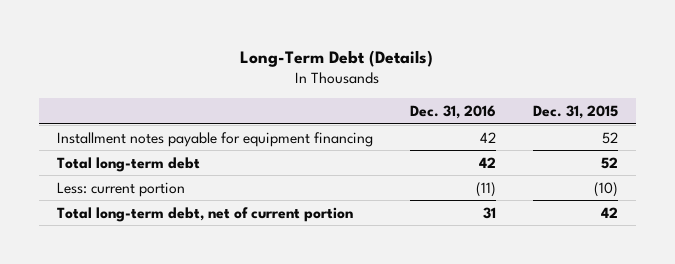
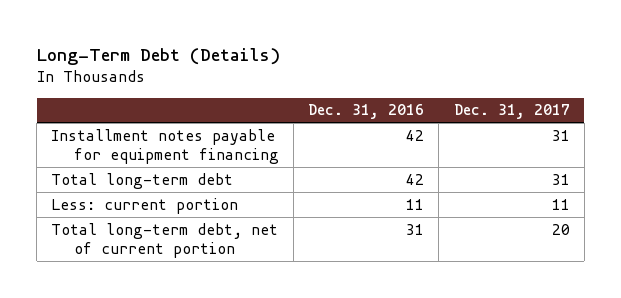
- | Dec. 31, 2016 | Dec. 31, 2015
+ | Dec. 31, 2016 | Dec. 31, 2017
- Less: current portion | (11) | (10)
+ Less: current portion | 11 | 11

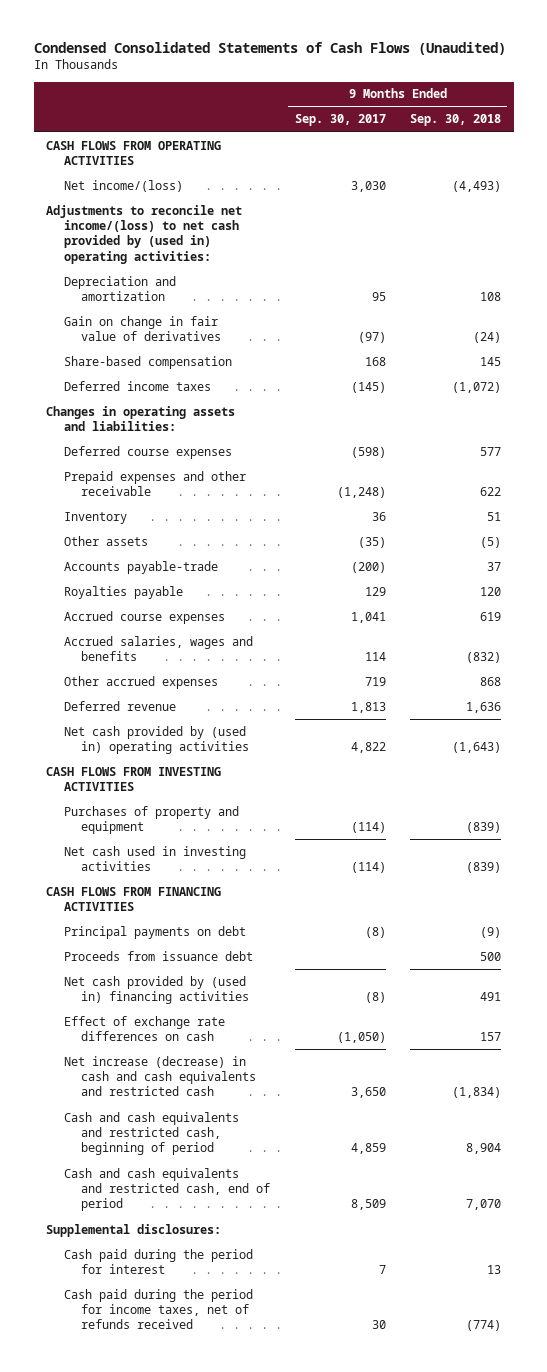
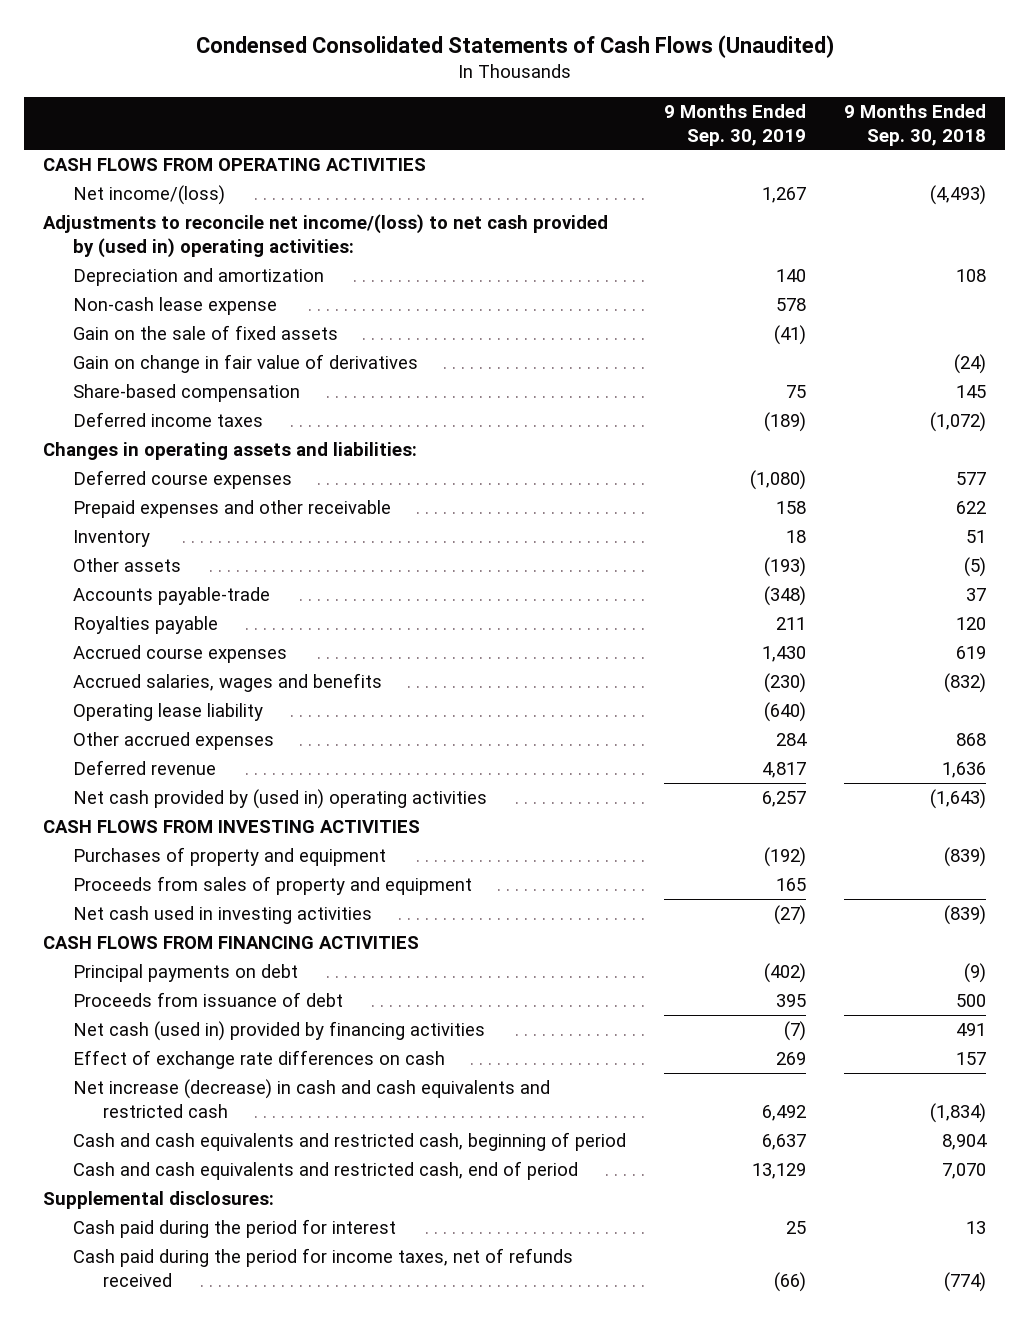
- | 9 Months Ended Sep. 30, 2017 | 9 Months Ended Sep. 30, 2018
+ | 9 Months Ended Sep. 30, 2019 | 9 Months Ended Sep. 30, 2018
+ Non-cash lease expense | 578 |
+ Gain on the sale of fixed assets | (41) |
+ Operating lease liability | (640) |
+ Proceeds from sales of property and equipment | 165 |
- Proceeds from issuance debt | | 500
- Net cash provided by (used in) financing activities | (8) | 491
+ Proceeds from issuance of debt | 395 | 500
+ Net cash (used in) provided by financing activities | (7) | 491

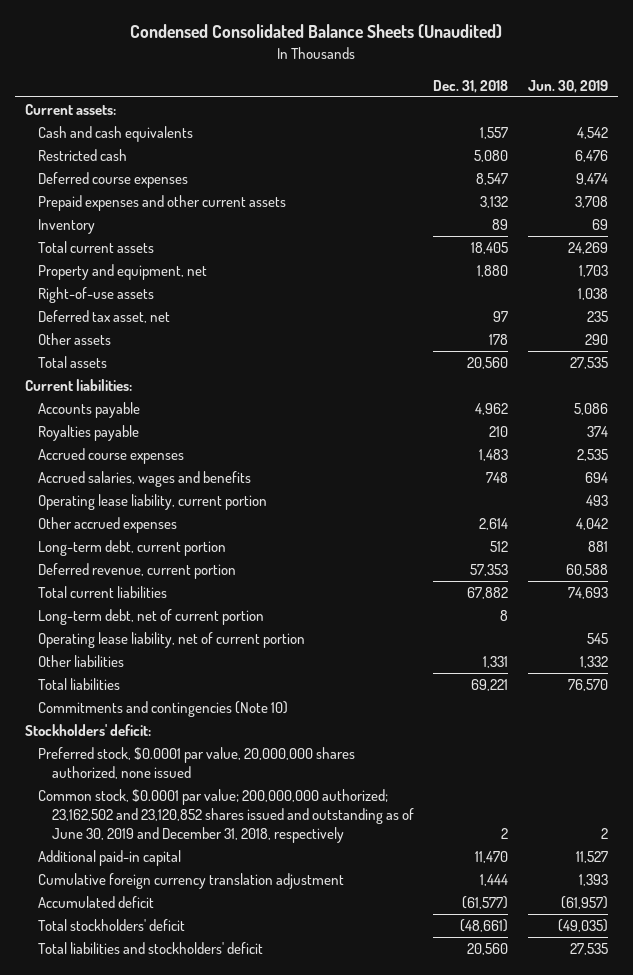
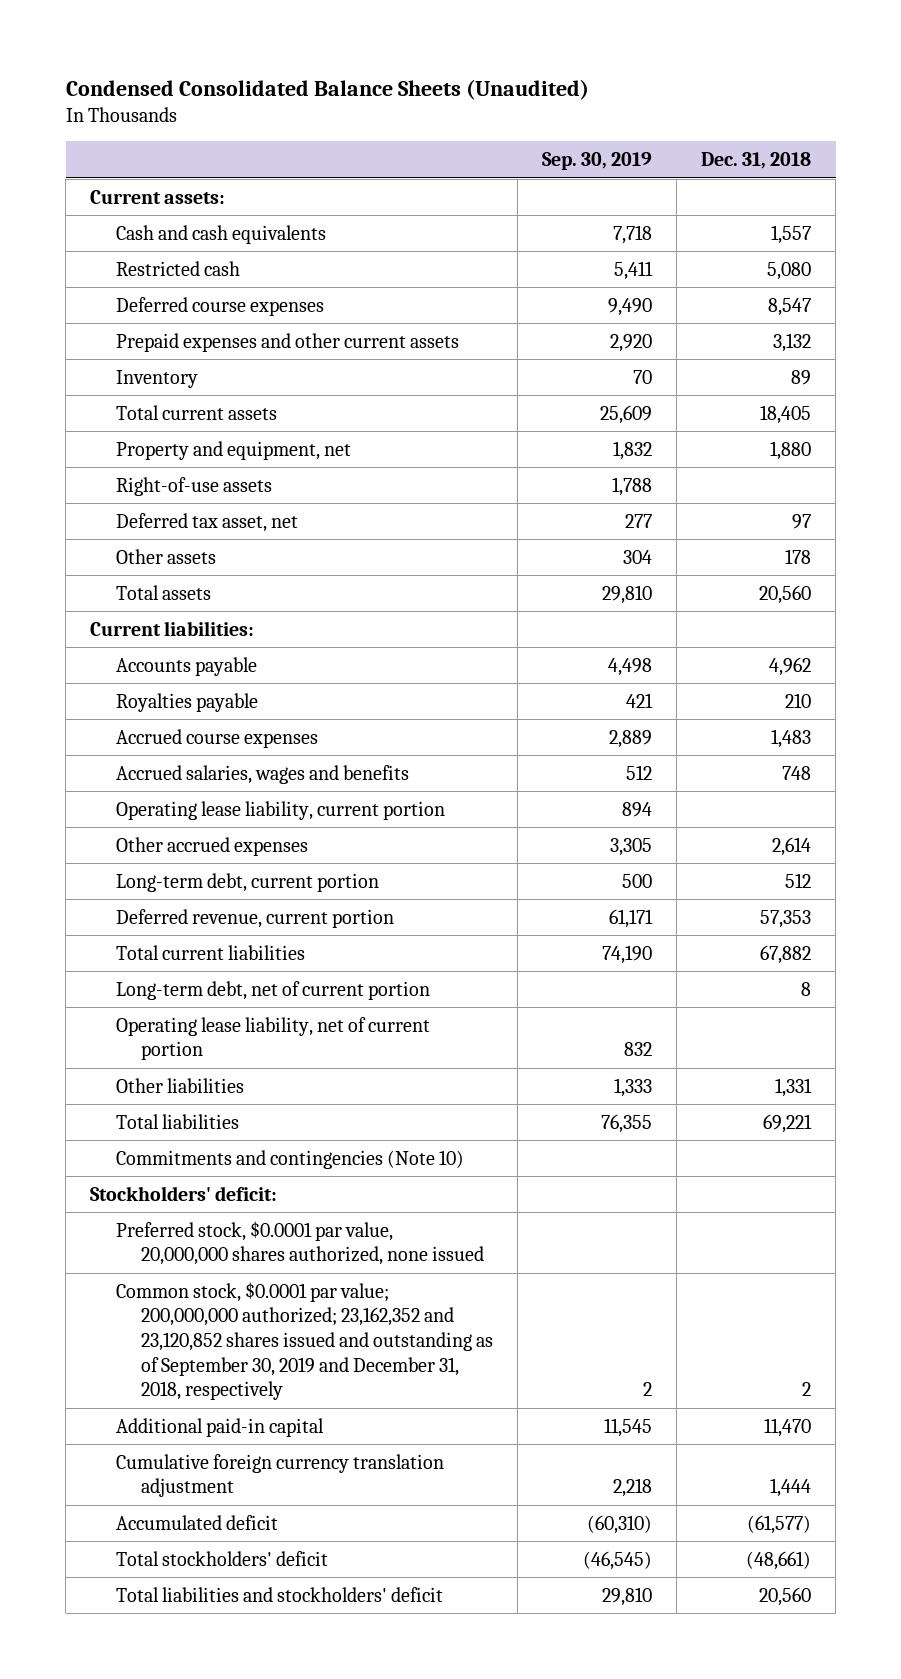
- | Dec. 31, 2018 | Jun. 30, 2019
+ | Sep. 30, 2019 | Dec. 31, 2018
- Common stock, $0.0001 par value; 200,000,000 authorized; 23,162,502 and 23,120,852 shares issued and outstanding as of June 30, 2019 and December 31, 2018, respectively | 2 | 2
+ Common stock, $0.0001 par value; 200,000,000 authorized; 23,162,352 and 23,120,852 shares issued and outstanding as of September 30, 2019 and December 31, 2018, respectively | 2 | 2

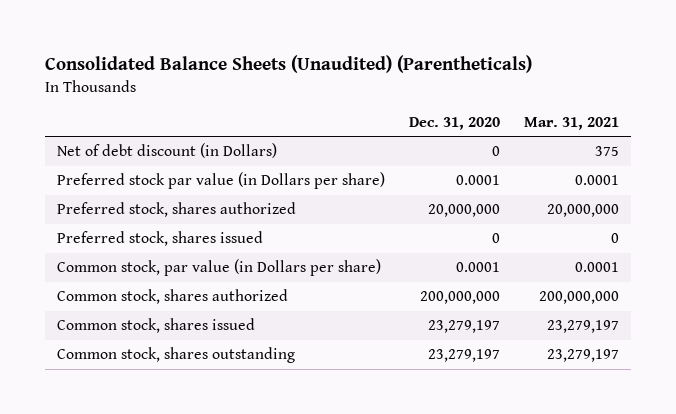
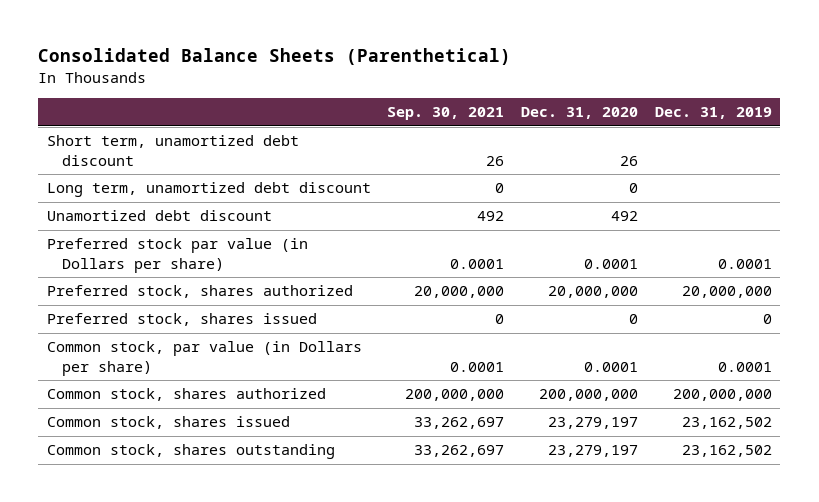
- Consolidated Balance Sheets (Unaudited) (Parentheticals)
+ Consolidated Balance Sheets (Parenthetical)
- | Dec. 31, 2020 | Mar. 31, 2021
+ | Sep. 30, 2021 | Dec. 31, 2020 | Dec. 31, 2019
- Net of debt discount (in Dollars) | 0 | 375
+ Short term, unamortized debt discount | 26 | 26 |
+ Long term, unamortized debt discount | 0 | 0 |
+ Unamortized debt discount | 492 | 492 |

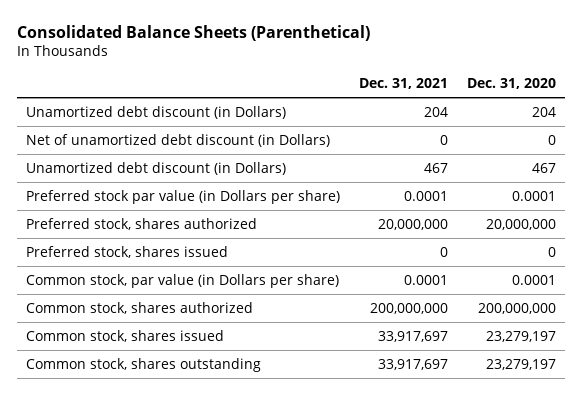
- | Sep. 30, 2021 | Dec. 31, 2020 | Dec. 31, 2019
+ | Dec. 31, 2021 | Dec. 31, 2020
- Short term, unamortized debt discount | 26 | 26 |
- Long term, unamortized debt discount | 0 | 0 |
- Unamortized debt discount | 492 | 492 |
+ Unamortized debt discount (in Dollars) | 204 | 204
+ Net of unamortized debt discount (in Dollars) | 0 | 0
+ Unamortized debt discount (in Dollars) | 467 | 467

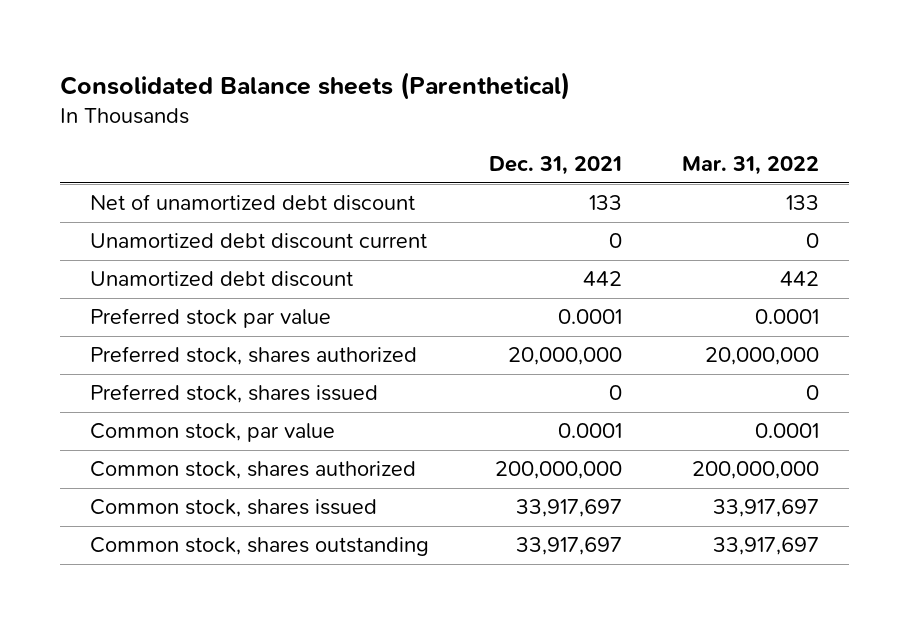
- Consolidated Balance Sheets (Parenthetical)
+ Consolidated Balance sheets (Parenthetical)
- | Dec. 31, 2021 | Dec. 31, 2020
+ | Dec. 31, 2021 | Mar. 31, 2022
- Unamortized debt discount (in Dollars) | 204 | 204
- Net of unamortized debt discount (in Dollars) | 0 | 0
- Unamortized debt discount (in Dollars) | 467 | 467
- Preferred stock par value (in Dollars per share) | 0.0001 | 0.0001
+ Net of unamortized debt discount | 133 | 133
+ Unamortized debt discount current | 0 | 0
+ Unamortized debt discount | 442 | 442
+ Preferred stock par value | 0.0001 | 0.0001
- Common stock, par value (in Dollars per share) | 0.0001 | 0.0001
+ Common stock, par value | 0.0001 | 0.0001

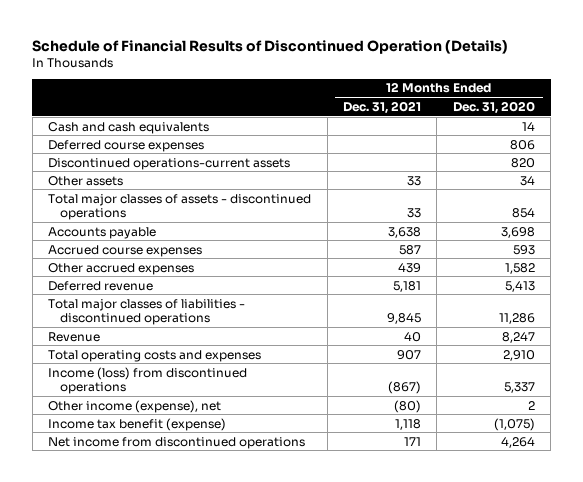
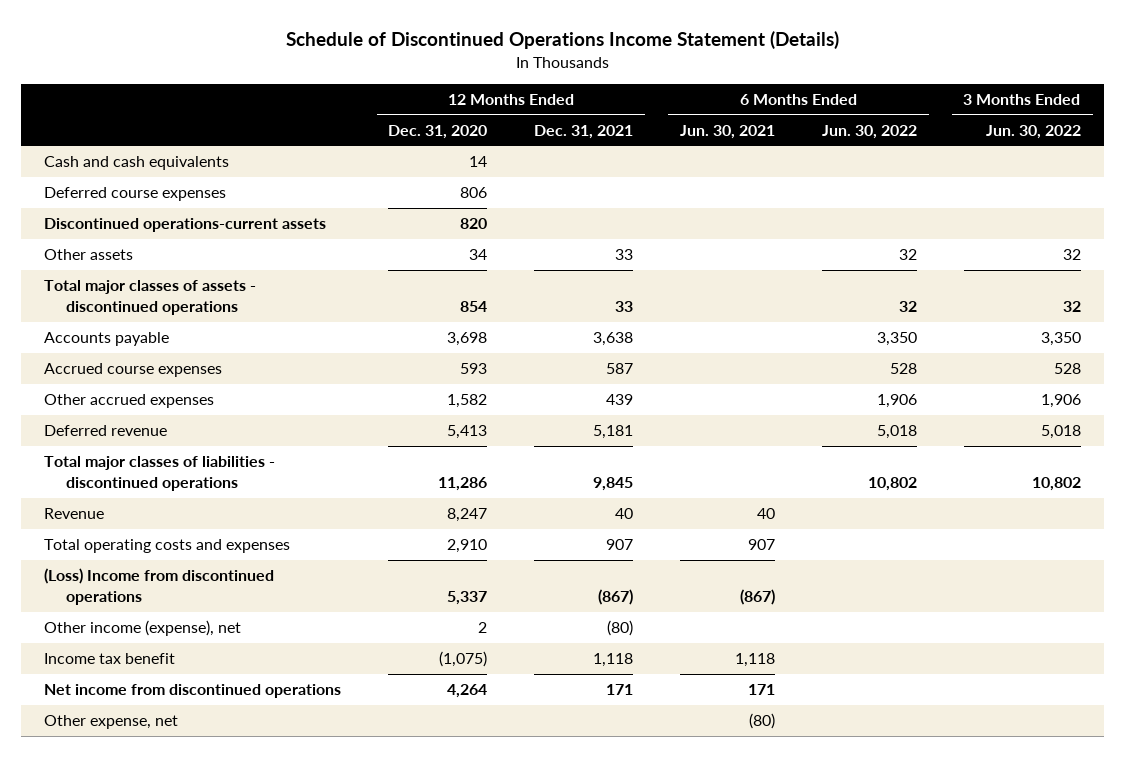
- Schedule of Financial Results of Discontinued Operation (Details)
+ Schedule of Discontinued Operations Income Statement (Details)
- | 12 Months Ended Dec. 31, 2021 | 12 Months Ended Dec. 31, 2020
+ | 12 Months Ended Dec. 31, 2020 | 12 Months Ended Dec. 31, 2021 | 6 Months Ended Jun. 30, 2021 | 6 Months Ended Jun. 30, 2022 | 3 Months Ended Jun. 30, 2022
- Income (loss) from discontinued operations | (867) | 5,337
+ (Loss) Income from discontinued operations | 5,337 | (867) | (867) | |
- Income tax benefit (expense) | 1,118 | (1,075)
+ Income tax benefit | (1,075) | 1,118 | 1,118 | |
+ Other expense, net | | | (80) | |

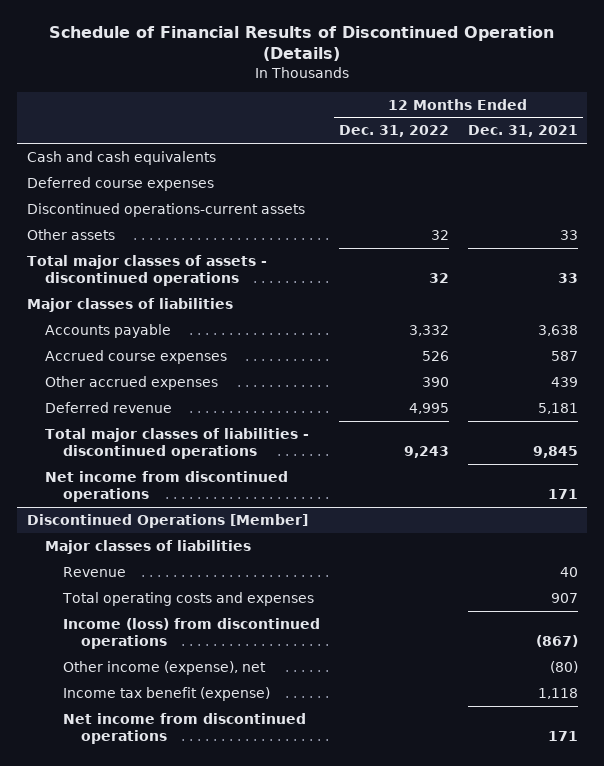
- Schedule of Discontinued Operations Income Statement (Details)
+ Schedule of Financial Results of Discontinued Operation (Details)
- | 12 Months Ended Dec. 31, 2020 | 12 Months Ended Dec. 31, 2021 | 6 Months Ended Jun. 30, 2021 | 6 Months Ended Jun. 30, 2022 | 3 Months Ended Jun. 30, 2022
+ | 12 Months Ended Dec. 31, 2022 | 12 Months Ended Dec. 31, 2021
+ Major classes of liabilities
+ Net income from discontinued operations | | 171
+ Discontinued Operations [Member]
+ Major classes of liabilities
- (Loss) Income from discontinued operations | 5,337 | (867) | (867) | |
+ Income (loss) from discontinued operations | | (867)
- Income tax benefit | (1,075) | 1,118 | 1,118 | |
+ Income tax benefit (expense) | | 1,118
- Other expense, net | | | (80) | |

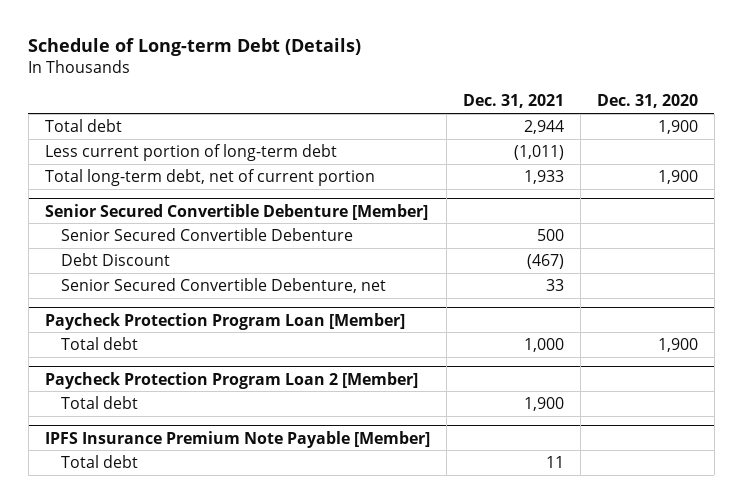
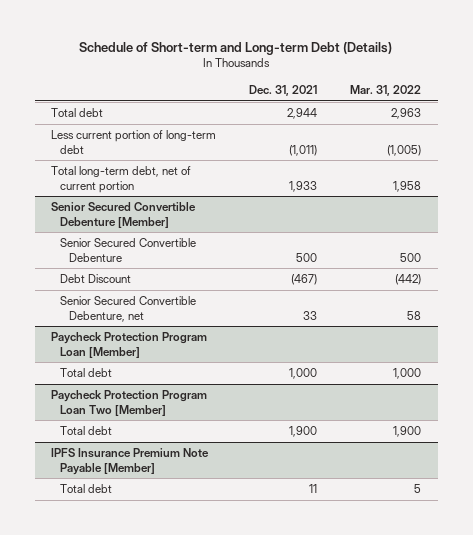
- Schedule of Long-term Debt (Details)
+ Schedule of Short-term and Long-term Debt (Details)
- | Dec. 31, 2021 | Dec. 31, 2020
+ | Dec. 31, 2021 | Mar. 31, 2022
- Paycheck Protection Program Loan 2 [Member]
+ Paycheck Protection Program Loan Two [Member]

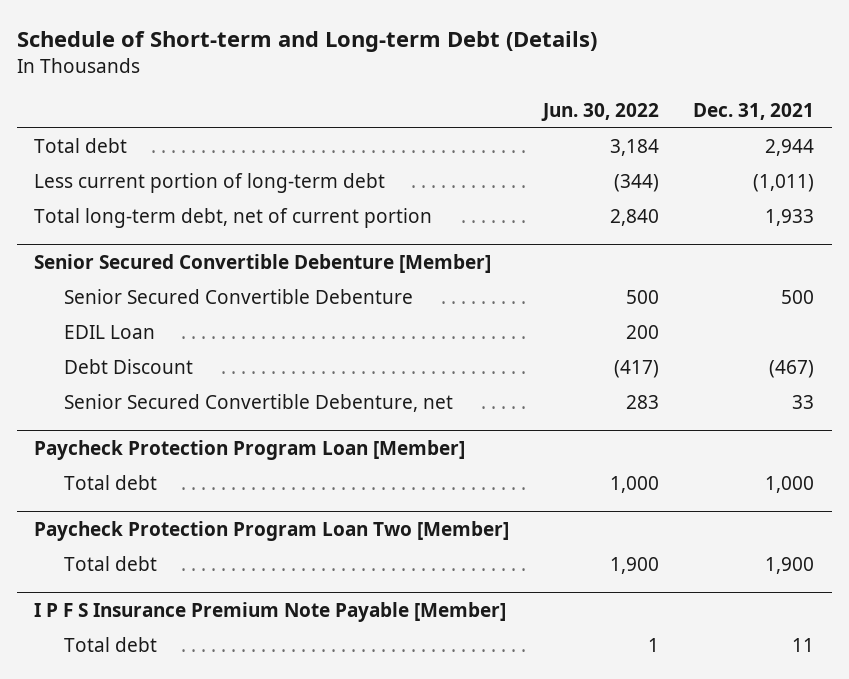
- | Dec. 31, 2021 | Mar. 31, 2022
+ | Jun. 30, 2022 | Dec. 31, 2021
@ Senior Secured Convertible Debenture [Member]
+ EDIL Loan | 200 |
- IPFS Insurance Premium Note Payable [Member]
+ I P F S Insurance Premium Note Payable [Member]

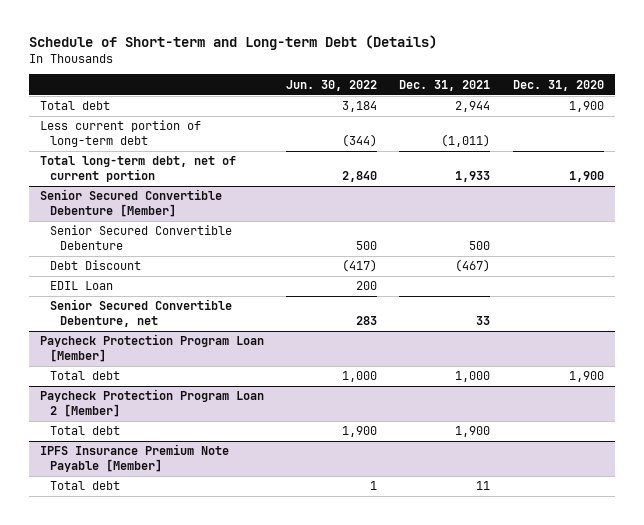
- | Jun. 30, 2022 | Dec. 31, 2021
+ | Jun. 30, 2022 | Dec. 31, 2021 | Dec. 31, 2020
@ Senior Secured Convertible Debenture [Member]
moved down: EDIL Loan | 200 | |
- Paycheck Protection Program Loan Two [Member]
+ Paycheck Protection Program Loan 2 [Member]
- I P F S Insurance Premium Note Payable [Member]
+ IPFS Insurance Premium Note Payable [Member]

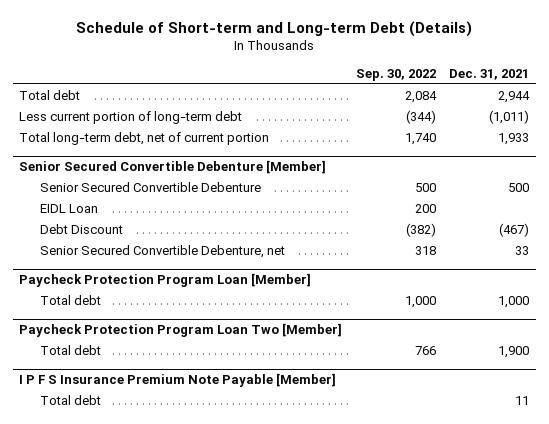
- | Jun. 30, 2022 | Dec. 31, 2021 | Dec. 31, 2020
+ | Sep. 30, 2022 | Dec. 31, 2021
@ Senior Secured Convertible Debenture [Member]
+ EIDL Loan | 200 |
- EDIL Loan | 200 | |
- Paycheck Protection Program Loan 2 [Member]
+ Paycheck Protection Program Loan Two [Member]
- IPFS Insurance Premium Note Payable [Member]
+ I P F S Insurance Premium Note Payable [Member]

